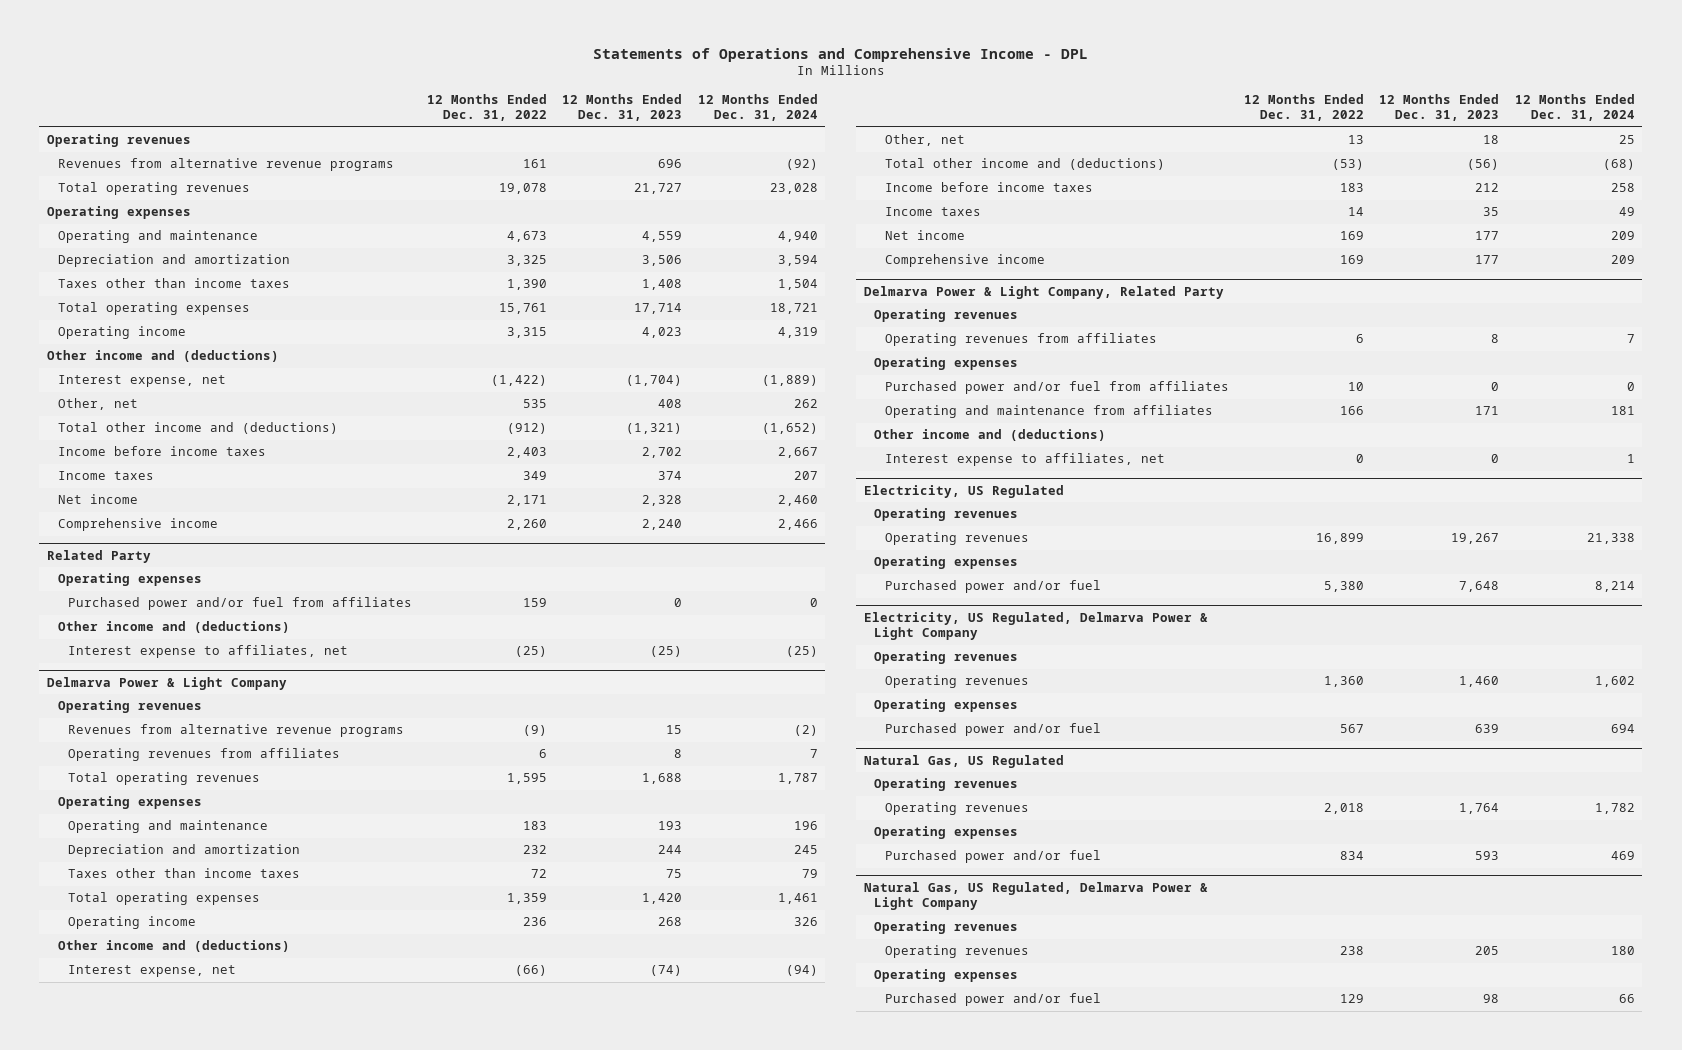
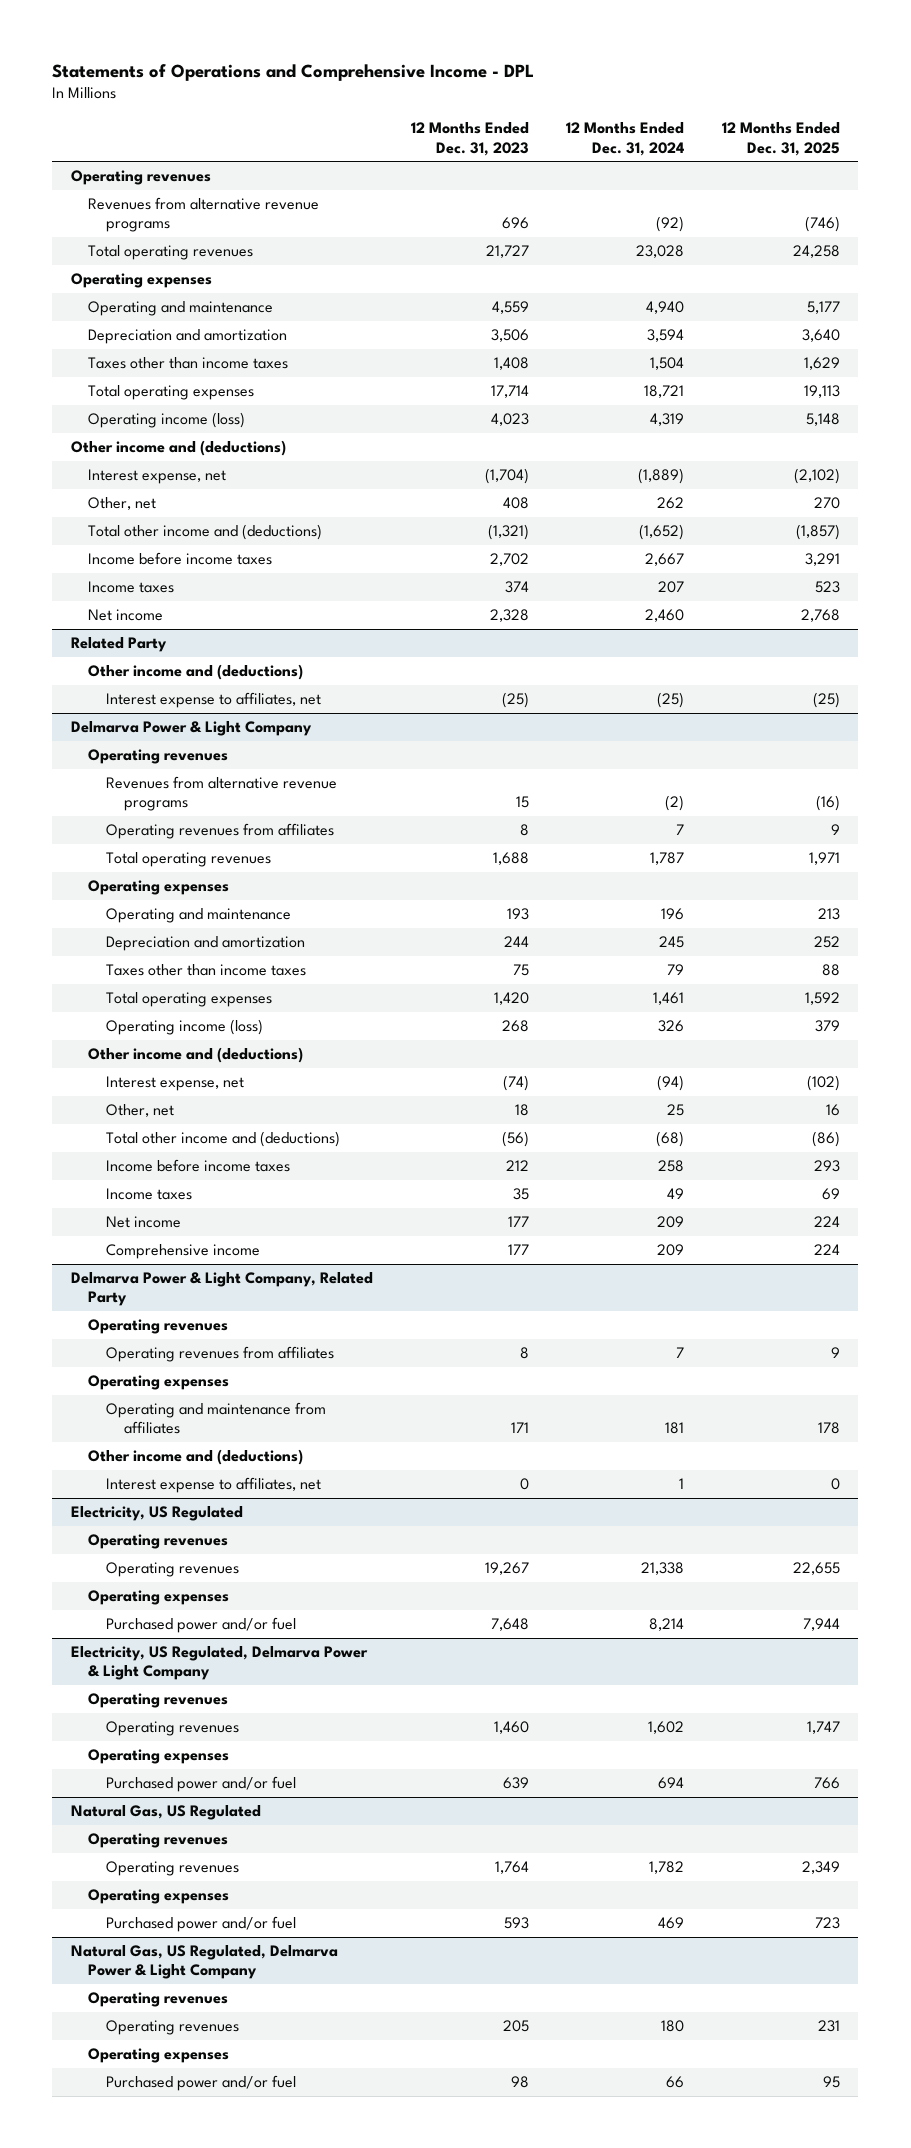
- | 12 Months Ended Dec. 31, 2022 | 12 Months Ended Dec. 31, 2023 | 12 Months Ended Dec. 31, 2024
+ | 12 Months Ended Dec. 31, 2023 | 12 Months Ended Dec. 31, 2024 | 12 Months Ended Dec. 31, 2025
- Operating income | 3,315 | 4,023 | 4,319
+ Operating income (loss) | 4,023 | 4,319 | 5,148
- Comprehensive income | 2,260 | 2,240 | 2,466
@ Related Party
- Operating expenses
- Purchased power and/or fuel from affiliates | 159 | 0 | 0
@ Delmarva Power & Light Company
- Operating income | 236 | 268 | 326
+ Operating income (loss) | 268 | 326 | 379
@ Delmarva Power & Light Company, Related Party
- Purchased power and/or fuel from affiliates | 10 | 0 | 0

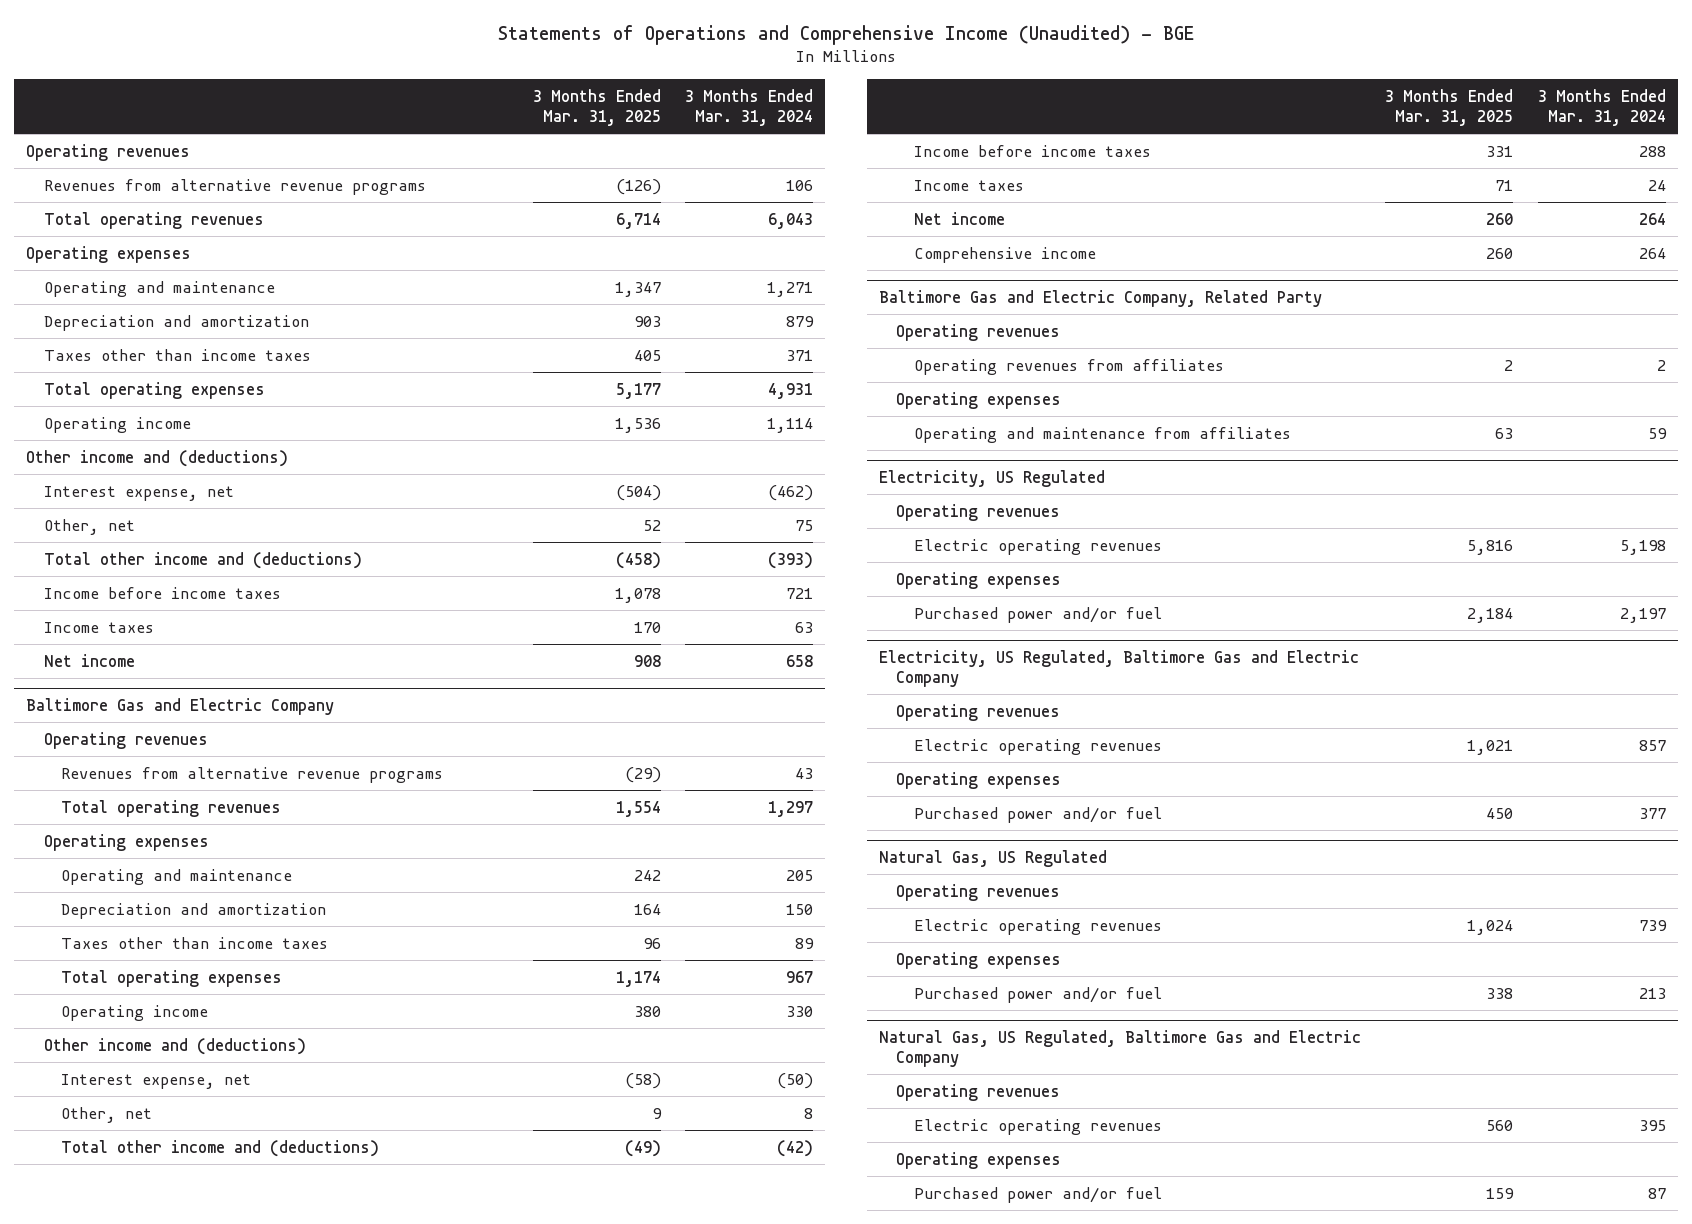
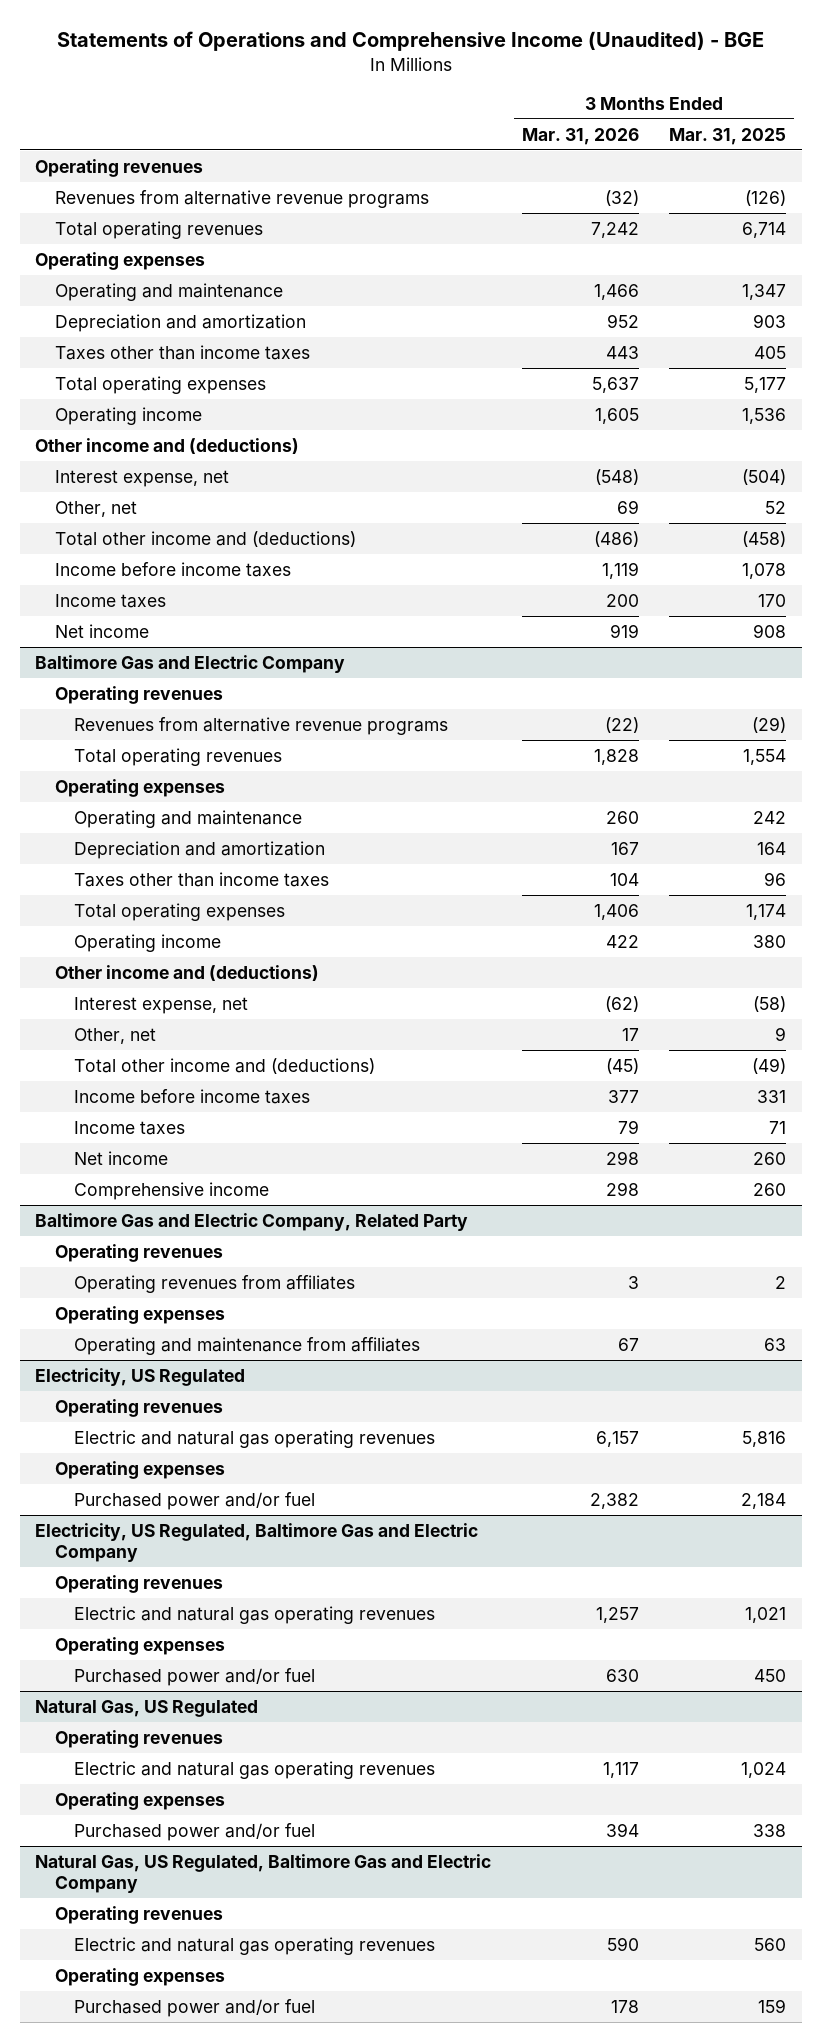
- | 3 Months Ended Mar. 31, 2025 | 3 Months Ended Mar. 31, 2024
+ | 3 Months Ended Mar. 31, 2026 | 3 Months Ended Mar. 31, 2025
@ Electricity, US Regulated
- Electric operating revenues | 5,816 | 5,198
+ Electric and natural gas operating revenues | 6,157 | 5,816
@ Electricity, US Regulated, Baltimore Gas and Electric Company
- Electric operating revenues | 1,021 | 857
+ Electric and natural gas operating revenues | 1,257 | 1,021
@ Natural Gas, US Regulated
- Electric operating revenues | 1,024 | 739
+ Electric and natural gas operating revenues | 1,117 | 1,024
@ Natural Gas, US Regulated, Baltimore Gas and Electric Company
- Electric operating revenues | 560 | 395
+ Electric and natural gas operating revenues | 590 | 560

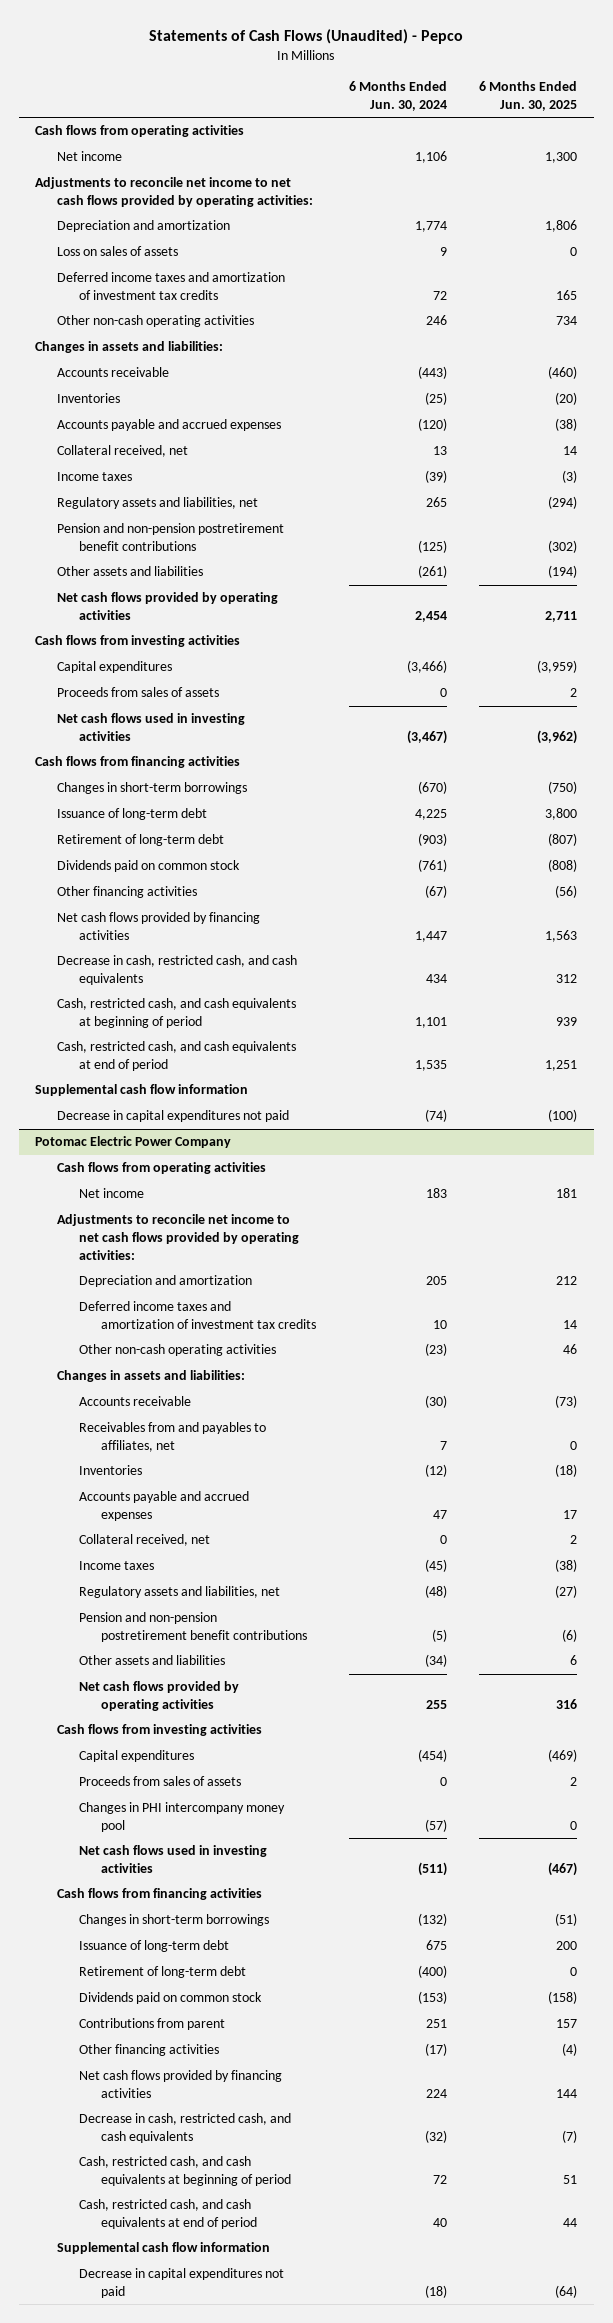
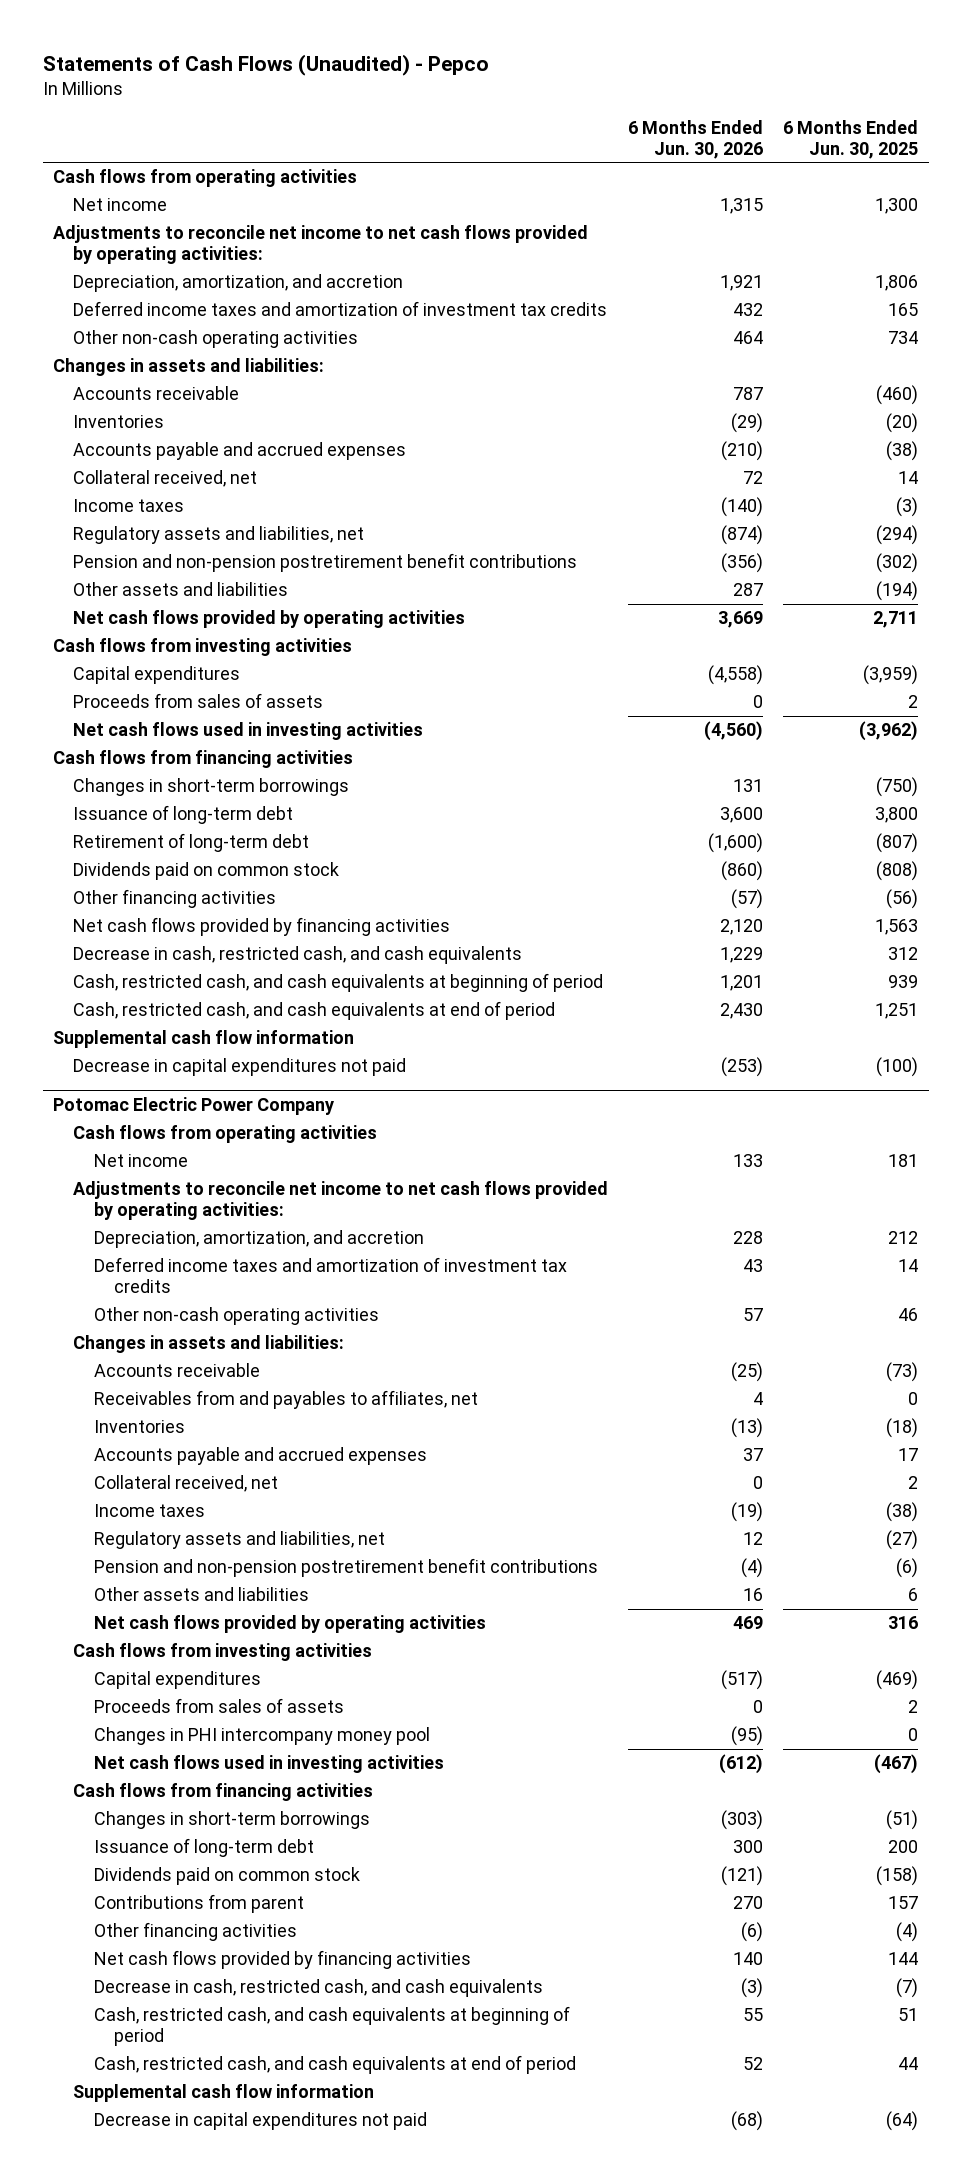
- | 6 Months Ended Jun. 30, 2024 | 6 Months Ended Jun. 30, 2025
+ | 6 Months Ended Jun. 30, 2026 | 6 Months Ended Jun. 30, 2025
- Depreciation and amortization | 1,774 | 1,806
- Loss on sales of assets | 9 | 0
+ Depreciation, amortization, and accretion | 1,921 | 1,806
@ Potomac Electric Power Company
- Depreciation and amortization | 205 | 212
+ Depreciation, amortization, and accretion | 228 | 212
- Retirement of long-term debt | (400) | 0

